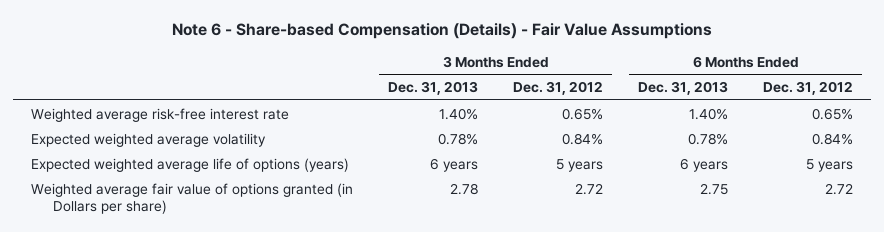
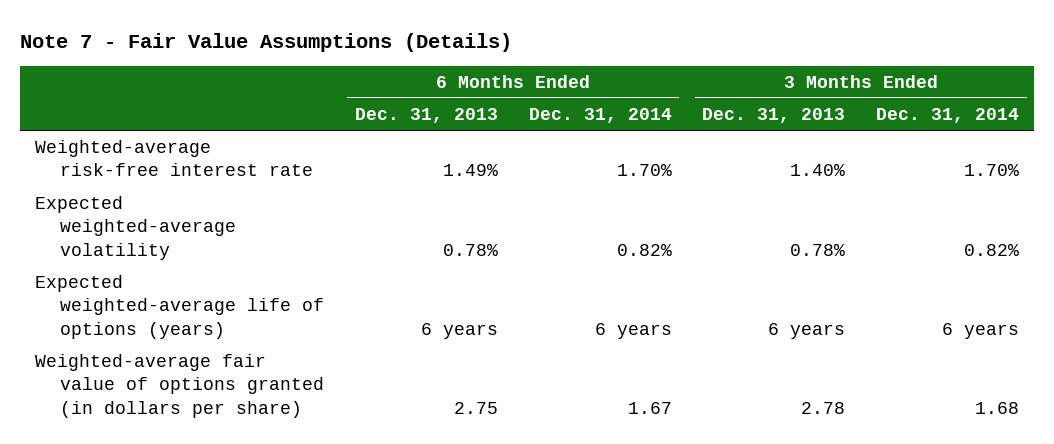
- Note 6 - Share-based Compensation (Details) - Fair Value Assumptions
+ Note 7 - Fair Value Assumptions (Details)
- | 3 Months Ended Dec. 31, 2013 | 3 Months Ended Dec. 31, 2012 | 6 Months Ended Dec. 31, 2013 | 6 Months Ended Dec. 31, 2012
+ | 6 Months Ended Dec. 31, 2013 | 6 Months Ended Dec. 31, 2014 | 3 Months Ended Dec. 31, 2013 | 3 Months Ended Dec. 31, 2014
- Weighted average risk-free interest rate | 1.40% | 0.65% | 1.40% | 0.65%
- Expected weighted average volatility | 0.78% | 0.84% | 0.78% | 0.84%
- Expected weighted average life of options (years) | 6 years | 5 years | 6 years | 5 years
- Weighted average fair value of options granted (in Dollars per share) | 2.78 | 2.72 | 2.75 | 2.72
+ Weighted-average risk-free interest rate | 1.49% | 1.70% | 1.40% | 1.70%
+ Expected weighted-average volatility | 0.78% | 0.82% | 0.78% | 0.82%
+ Expected weighted-average life of options (years) | 6 years | 6 years | 6 years | 6 years
+ Weighted-average fair value of options granted (in dollars per share) | 2.75 | 1.67 | 2.78 | 1.68

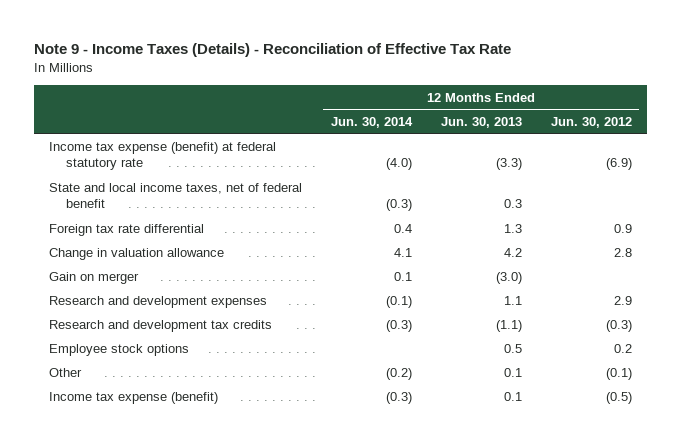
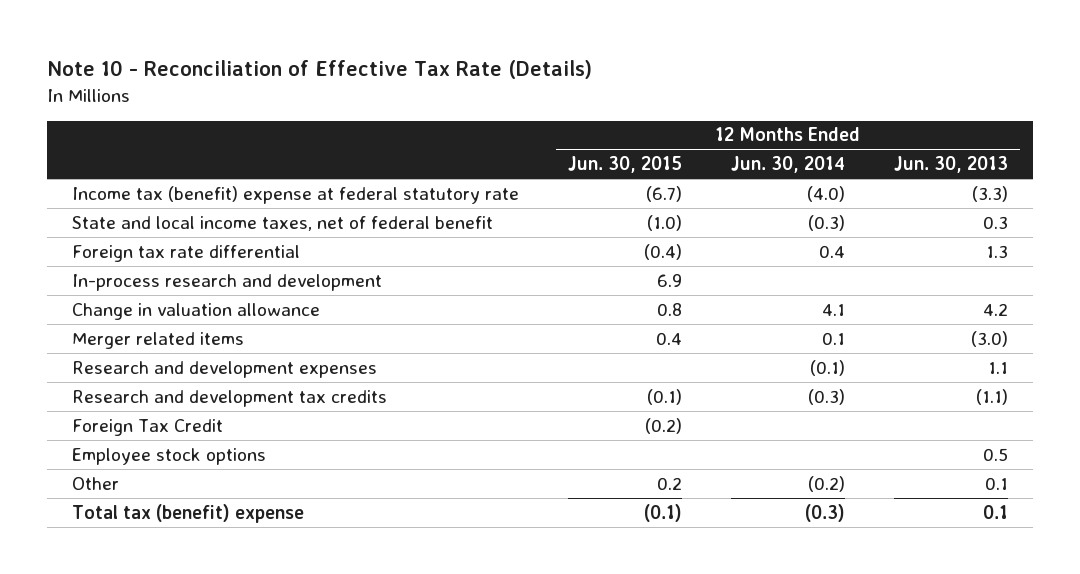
- Note 9 - Income Taxes (Details) - Reconciliation of Effective Tax Rate
+ Note 10 - Reconciliation of Effective Tax Rate (Details)
- | 12 Months Ended Jun. 30, 2014 | 12 Months Ended Jun. 30, 2013 | 12 Months Ended Jun. 30, 2012
+ | 12 Months Ended Jun. 30, 2015 | 12 Months Ended Jun. 30, 2014 | 12 Months Ended Jun. 30, 2013
- Income tax expense (benefit) at federal statutory rate | (4.0) | (3.3) | (6.9)
+ Income tax (benefit) expense at federal statutory rate | (6.7) | (4.0) | (3.3)
+ In-process research and development | 6.9 | |
- Gain on merger | 0.1 | (3.0) |
+ Merger related items | 0.4 | 0.1 | (3.0)
+ Foreign Tax Credit | (0.2) | |
- Income tax expense (benefit) | (0.3) | 0.1 | (0.5)
+ Total tax (benefit) expense | (0.1) | (0.3) | 0.1

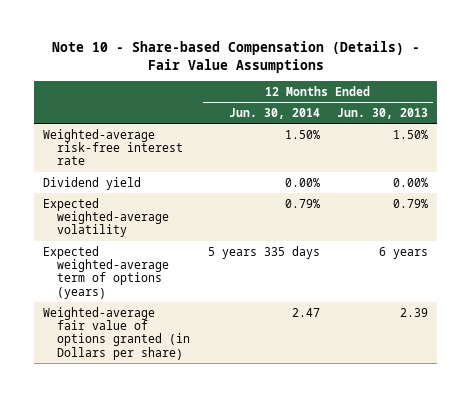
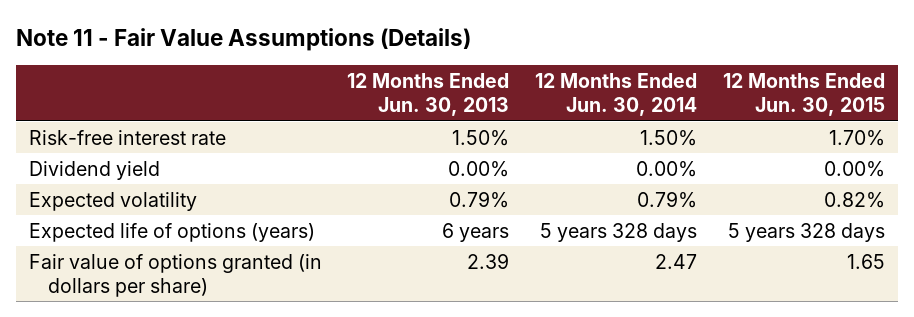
- Note 10 - Share-based Compensation (Details) - Fair Value Assumptions
+ Note 11 - Fair Value Assumptions (Details)
- | 12 Months Ended Jun. 30, 2014 | 12 Months Ended Jun. 30, 2013
+ | 12 Months Ended Jun. 30, 2013 | 12 Months Ended Jun. 30, 2014 | 12 Months Ended Jun. 30, 2015
- Weighted-average risk-free interest rate | 1.50% | 1.50%
+ Risk-free interest rate | 1.50% | 1.50% | 1.70%
- Expected weighted-average volatility | 0.79% | 0.79%
- Expected weighted-average term of options (years) | 5 years 335 days | 6 years
- Weighted-average fair value of options granted (in Dollars per share) | 2.47 | 2.39
+ Expected volatility | 0.79% | 0.79% | 0.82%
+ Expected life of options (years) | 6 years | 5 years 328 days | 5 years 328 days
+ Fair value of options granted (in dollars per share) | 2.39 | 2.47 | 1.65

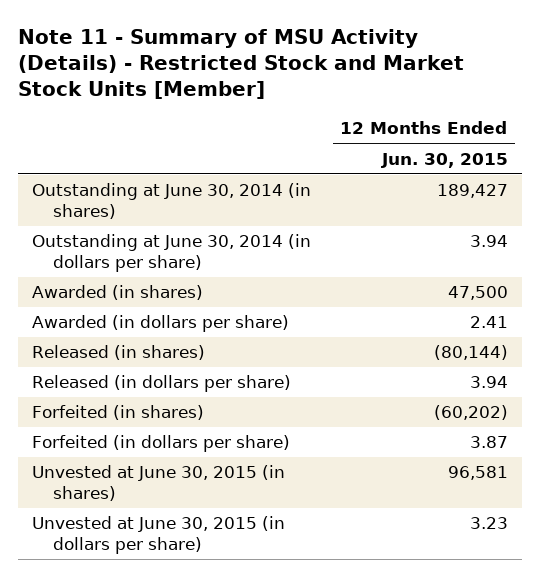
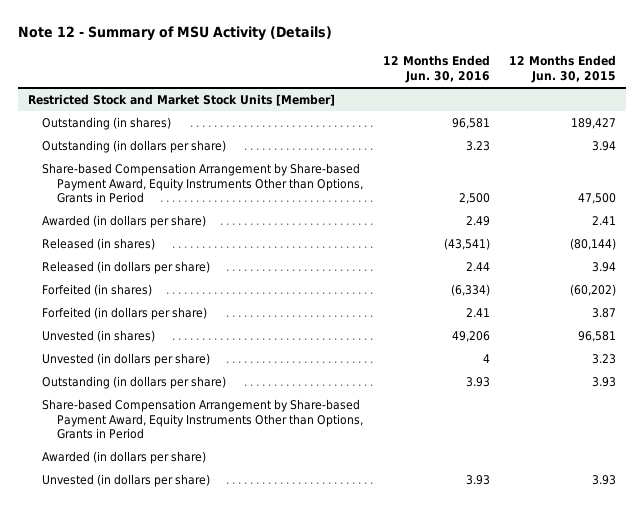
- Note 11 - Summary of MSU Activity (Details) - Restricted Stock and Market Stock Units [Member]
+ Note 12 - Summary of MSU Activity (Details)
- | 12 Months Ended Jun. 30, 2015
+ | 12 Months Ended Jun. 30, 2016 | 12 Months Ended Jun. 30, 2015
- Outstanding at June 30, 2014 (in shares) | 189,427
- Outstanding at June 30, 2014 (in dollars per share) | 3.94
- Awarded (in shares) | 47,500
+ Restricted Stock and Market Stock Units [Member]
+ Outstanding (in shares) | 96,581 | 189,427
+ Outstanding (in dollars per share) | 3.23 | 3.94
+ Share-based Compensation Arrangement by Share-based Payment Award, Equity Instruments Other than Options, Grants in Period | 2,500 | 47,500
- Unvested at June 30, 2015 (in shares) | 96,581
- Unvested at June 30, 2015 (in dollars per share) | 3.23
+ Unvested (in shares) | 49,206 | 96,581
+ Unvested (in dollars per share) | 4 | 3.23
+ Outstanding (in dollars per share) | 3.93 | 3.93
+ Share-based Compensation Arrangement by Share-based Payment Award, Equity Instruments Other than Options, Grants in Period
+ Awarded (in dollars per share)
+ Unvested (in dollars per share) | 3.93 | 3.93

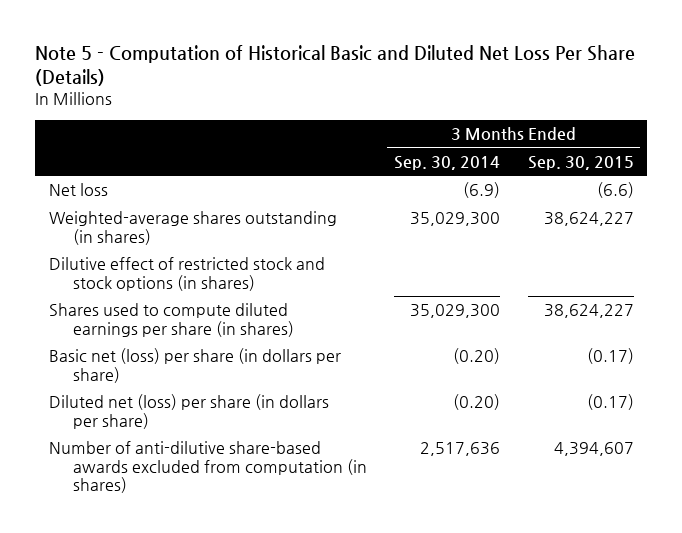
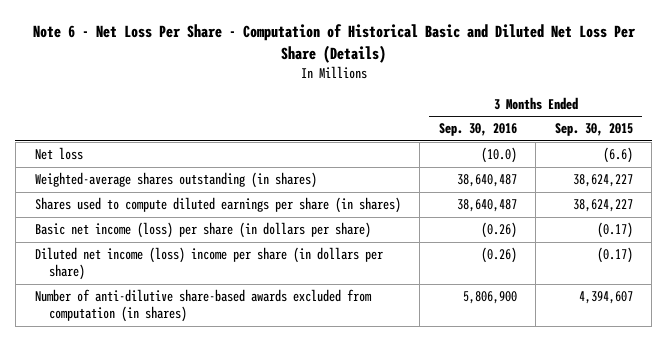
- Note 5 - Computation of Historical Basic and Diluted Net Loss Per Share (Details)
+ Note 6 - Net Loss Per Share - Computation of Historical Basic and Diluted Net Loss Per Share (Details)
- | 3 Months Ended Sep. 30, 2014 | 3 Months Ended Sep. 30, 2015
+ | 3 Months Ended Sep. 30, 2016 | 3 Months Ended Sep. 30, 2015
- Dilutive effect of restricted stock and stock options (in shares)
- Basic net (loss) per share (in dollars per share) | (0.20) | (0.17)
- Diluted net (loss) per share (in dollars per share) | (0.20) | (0.17)
+ Basic net income (loss) per share (in dollars per share) | (0.26) | (0.17)
+ Diluted net income (loss) income per share (in dollars per share) | (0.26) | (0.17)

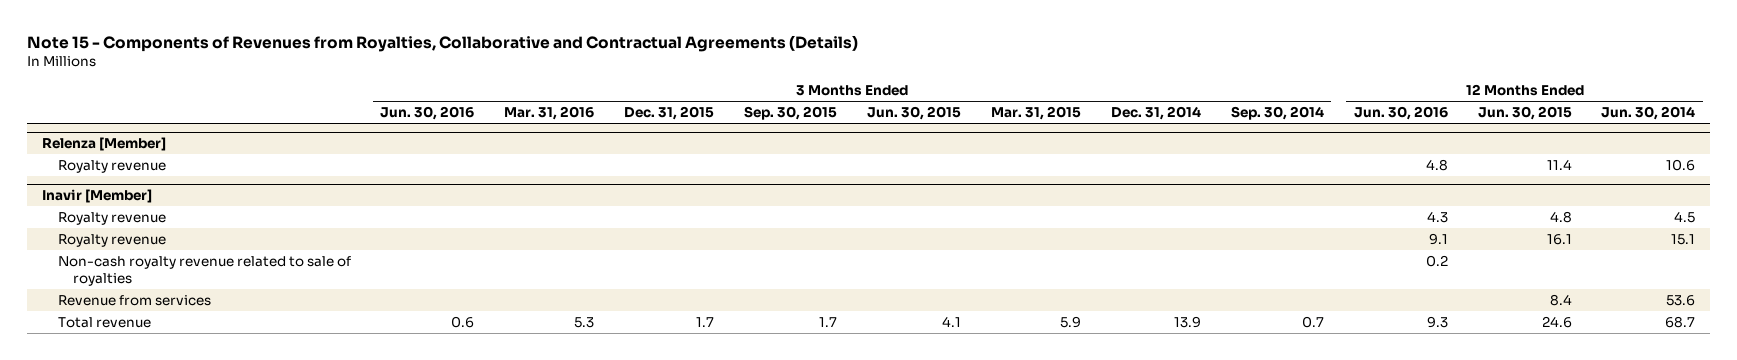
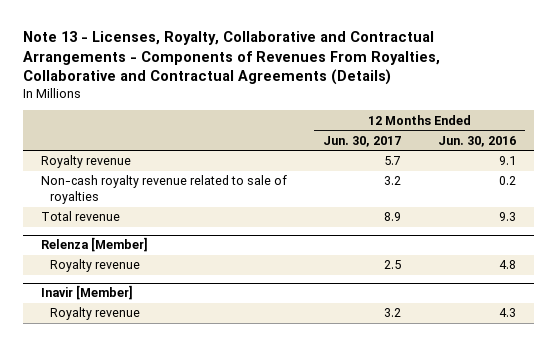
- Note 15 - Components of Revenues from Royalties, Collaborative and Contractual Agreements (Details)
+ Note 13 - Licenses, Royalty, Collaborative and Contractual Arrangements - Components of Revenues From Royalties, Collaborative and Contractual Agreements (Details)
- | 3 Months Ended Jun. 30, 2016 | 3 Months Ended Mar. 31, 2016 | 3 Months Ended Dec. 31, 2015 | 3 Months Ended Sep. 30, 2015 | 3 Months Ended Jun. 30, 2015 | 3 Months Ended Mar. 31, 2015 | 3 Months Ended Dec. 31, 2014 | 3 Months Ended Sep. 30, 2014 | 12 Months Ended Jun. 30, 2016 | 12 Months Ended Jun. 30, 2015 | 12 Months Ended Jun. 30, 2014
+ | 12 Months Ended Jun. 30, 2017 | 12 Months Ended Jun. 30, 2016
+ Royalty revenue | 5.7 | 9.1
+ Non-cash royalty revenue related to sale of royalties | 3.2 | 0.2
+ Total revenue | 8.9 | 9.3
@ Inavir [Member]
- Royalty revenue | | | | | | | | | 9.1 | 16.1 | 15.1
- Non-cash royalty revenue related to sale of royalties | | | | | | | | | 0.2 | |
- Revenue from services | | | | | | | | | | 8.4 | 53.6
- Total revenue | 0.6 | 5.3 | 1.7 | 1.7 | 4.1 | 5.9 | 13.9 | 0.7 | 9.3 | 24.6 | 68.7

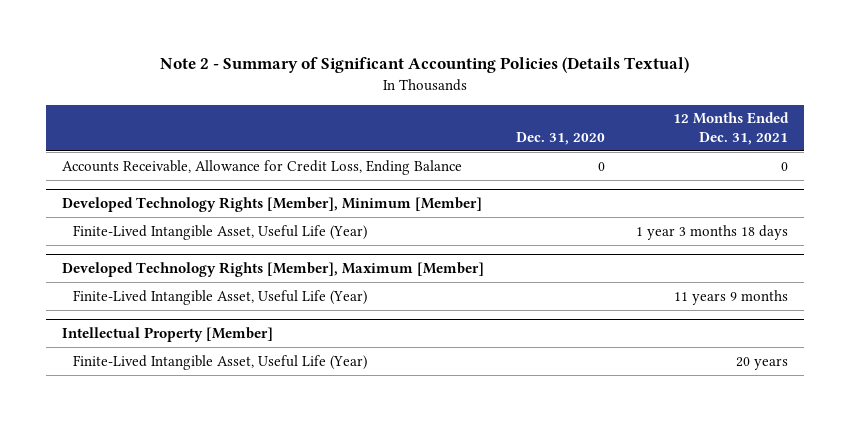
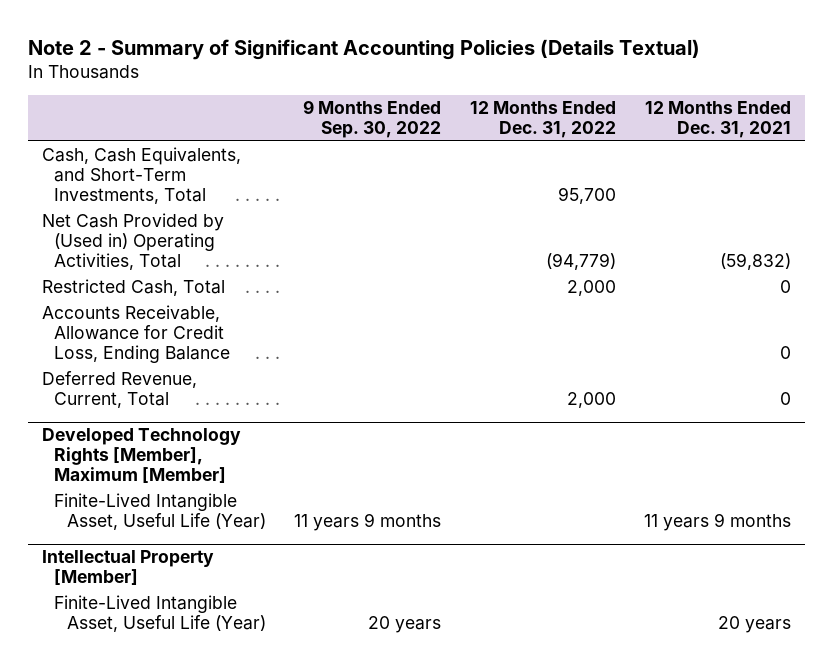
- | Dec. 31, 2020 | 12 Months Ended Dec. 31, 2021
+ | 9 Months Ended Sep. 30, 2022 | 12 Months Ended Dec. 31, 2022 | 12 Months Ended Dec. 31, 2021
+ Cash, Cash Equivalents, and Short-Term Investments, Total | | 95,700 |
+ Net Cash Provided by (Used in) Operating Activities, Total | | (94,779) | (59,832)
+ Restricted Cash, Total | | 2,000 | 0
- Developed Technology Rights [Member], Minimum [Member]
- Finite-Lived Intangible Asset, Useful Life (Year) | | 1 year 3 months 18 days
+ Deferred Revenue, Current, Total | | 2,000 | 0

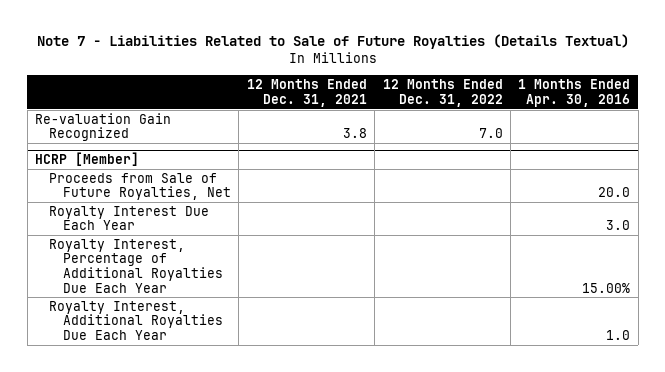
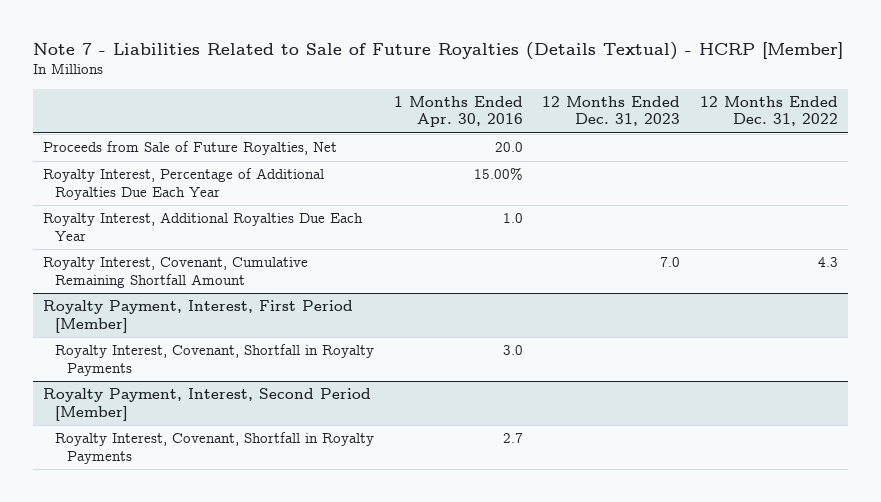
- Note 7 - Liabilities Related to Sale of Future Royalties (Details Textual)
+ Note 7 - Liabilities Related to Sale of Future Royalties (Details Textual) - HCRP [Member]
- | 12 Months Ended Dec. 31, 2021 | 12 Months Ended Dec. 31, 2022 | 1 Months Ended Apr. 30, 2016
+ | 1 Months Ended Apr. 30, 2016 | 12 Months Ended Dec. 31, 2023 | 12 Months Ended Dec. 31, 2022
- Re-valuation Gain Recognized | 3.8 | 7.0 |
- HCRP [Member]
- Royalty Interest Due Each Year | | | 3.0
+ Royalty Interest, Covenant, Cumulative Remaining Shortfall Amount | | 7.0 | 4.3
+ Royalty Payment, Interest, First Period [Member]
+ Royalty Interest, Covenant, Shortfall in Royalty Payments | 3.0 | |
+ Royalty Payment, Interest, Second Period [Member]
+ Royalty Interest, Covenant, Shortfall in Royalty Payments | 2.7 | |

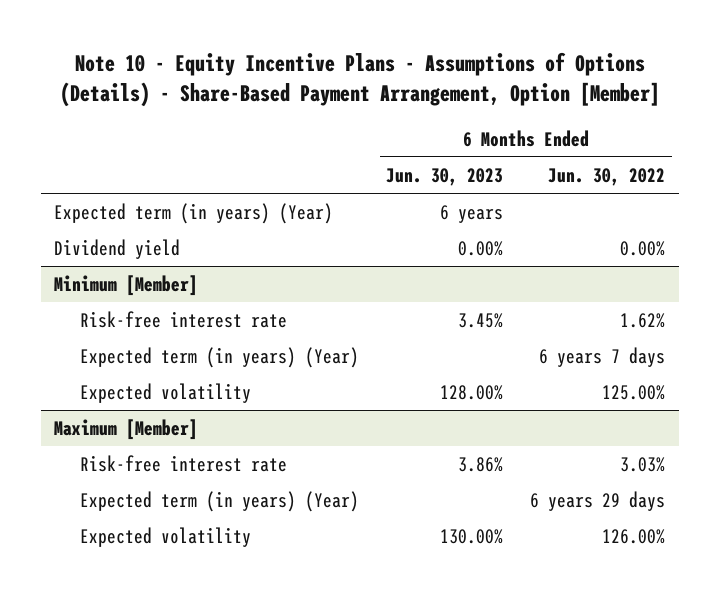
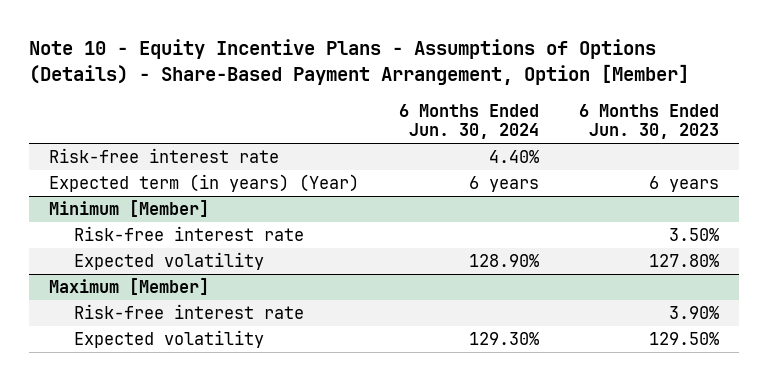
- | 6 Months Ended Jun. 30, 2023 | 6 Months Ended Jun. 30, 2022
+ | 6 Months Ended Jun. 30, 2024 | 6 Months Ended Jun. 30, 2023
+ Risk-free interest rate | 4.40% |
- Dividend yield | 0.00% | 0.00%
@ Minimum [Member]
- Risk-free interest rate | 3.45% | 1.62%
- Expected term (in years) (Year) | | 6 years 7 days
- Expected volatility | 128.00% | 125.00%
+ Risk-free interest rate | | 3.50%
+ Expected volatility | 128.90% | 127.80%
@ Maximum [Member]
- Risk-free interest rate | 3.86% | 3.03%
- Expected term (in years) (Year) | | 6 years 29 days
- Expected volatility | 130.00% | 126.00%
+ Risk-free interest rate | | 3.90%
+ Expected volatility | 129.30% | 129.50%

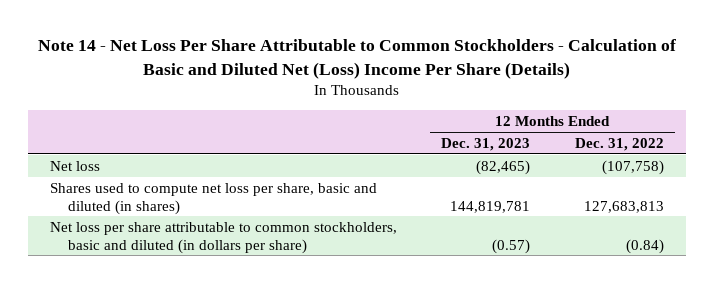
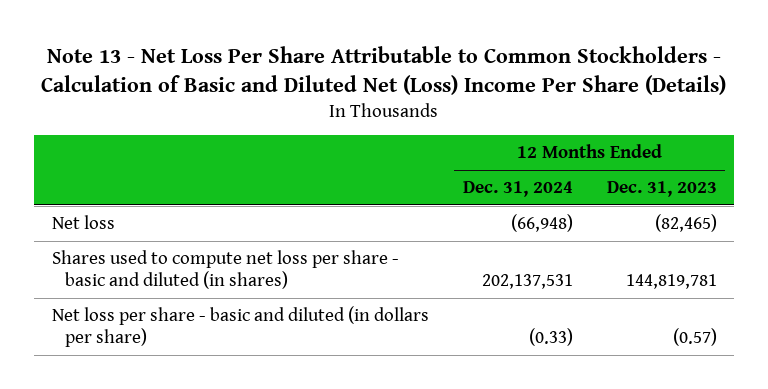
- Note 14 - Net Loss Per Share Attributable to Common Stockholders - Calculation of Basic and Diluted Net (Loss) Income Per Share (Details)
+ Note 13 - Net Loss Per Share Attributable to Common Stockholders - Calculation of Basic and Diluted Net (Loss) Income Per Share (Details)
- | 12 Months Ended Dec. 31, 2023 | 12 Months Ended Dec. 31, 2022
+ | 12 Months Ended Dec. 31, 2024 | 12 Months Ended Dec. 31, 2023
- Shares used to compute net loss per share, basic and diluted (in shares) | 144,819,781 | 127,683,813
- Net loss per share attributable to common stockholders, basic and diluted (in dollars per share) | (0.57) | (0.84)
+ Shares used to compute net loss per share - basic and diluted (in shares) | 202,137,531 | 144,819,781
+ Net loss per share - basic and diluted (in dollars per share) | (0.33) | (0.57)

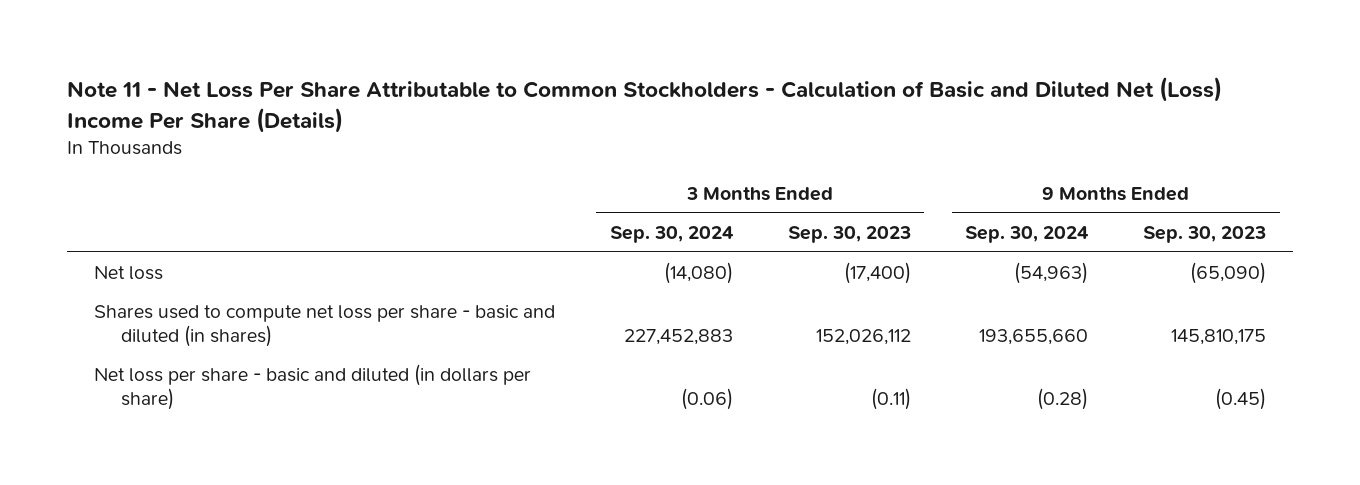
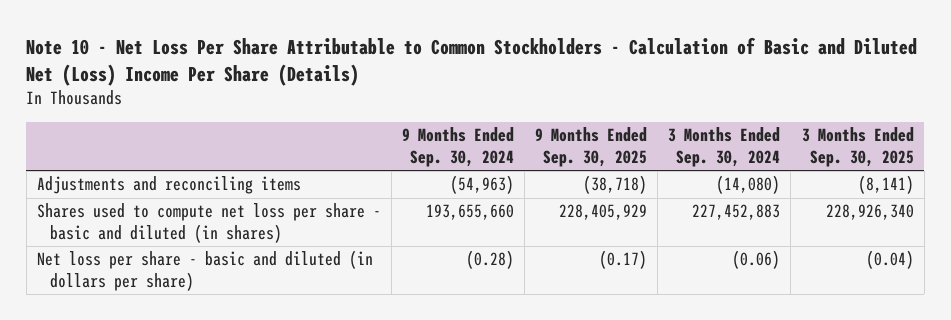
- Note 11 - Net Loss Per Share Attributable to Common Stockholders - Calculation of Basic and Diluted Net (Loss) Income Per Share (Details)
+ Note 10 - Net Loss Per Share Attributable to Common Stockholders - Calculation of Basic and Diluted Net (Loss) Income Per Share (Details)
- | 3 Months Ended Sep. 30, 2024 | 3 Months Ended Sep. 30, 2023 | 9 Months Ended Sep. 30, 2024 | 9 Months Ended Sep. 30, 2023
+ | 9 Months Ended Sep. 30, 2024 | 9 Months Ended Sep. 30, 2025 | 3 Months Ended Sep. 30, 2024 | 3 Months Ended Sep. 30, 2025
- Net loss | (14,080) | (17,400) | (54,963) | (65,090)
+ Adjustments and reconciling items | (54,963) | (38,718) | (14,080) | (8,141)

